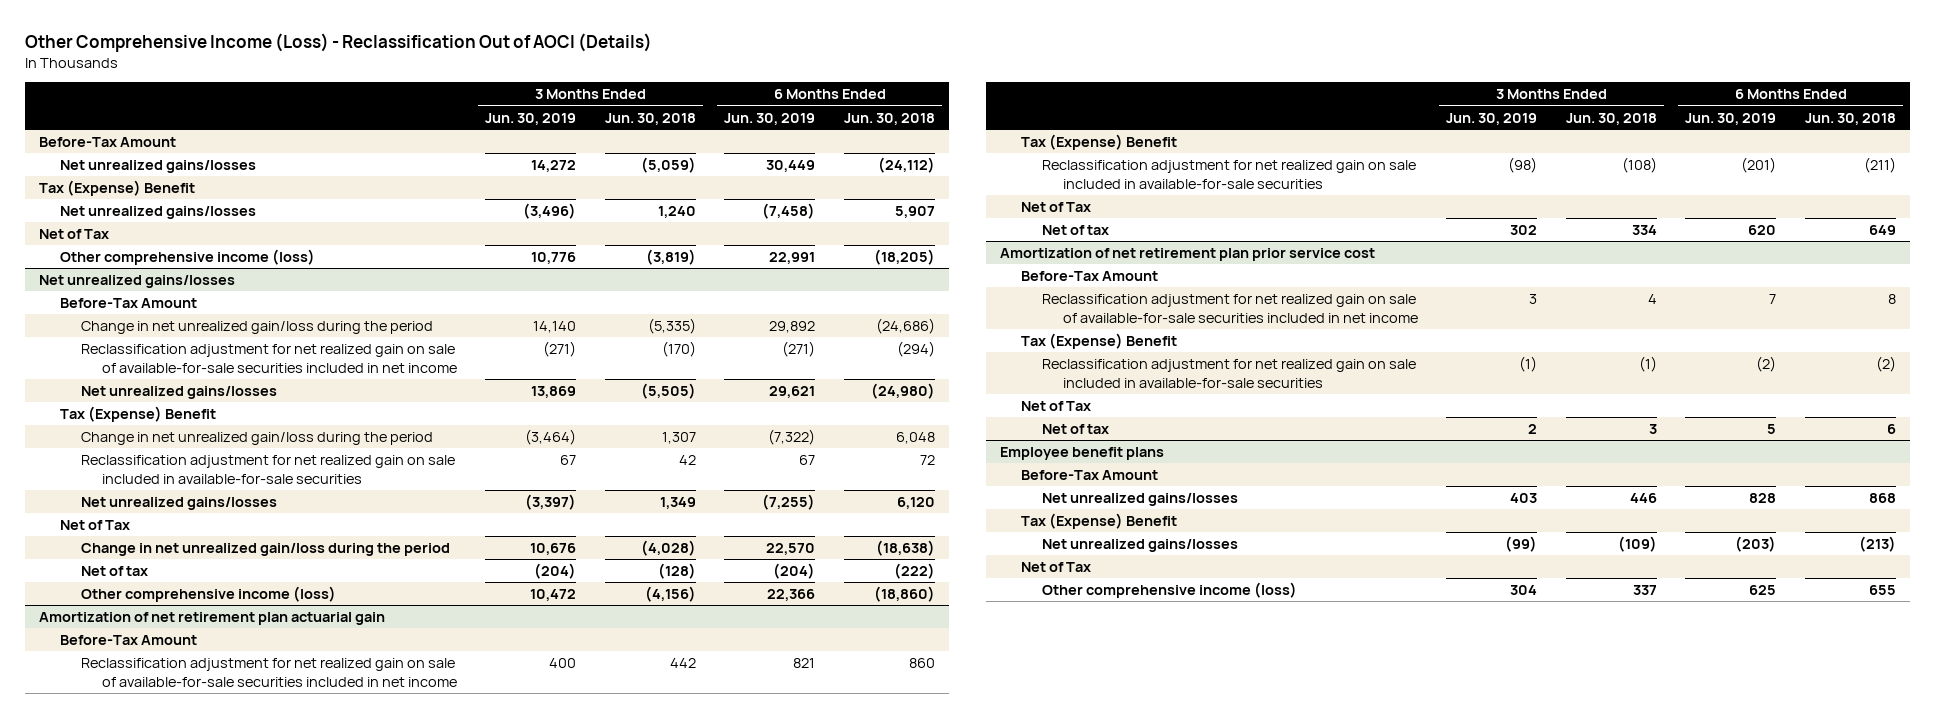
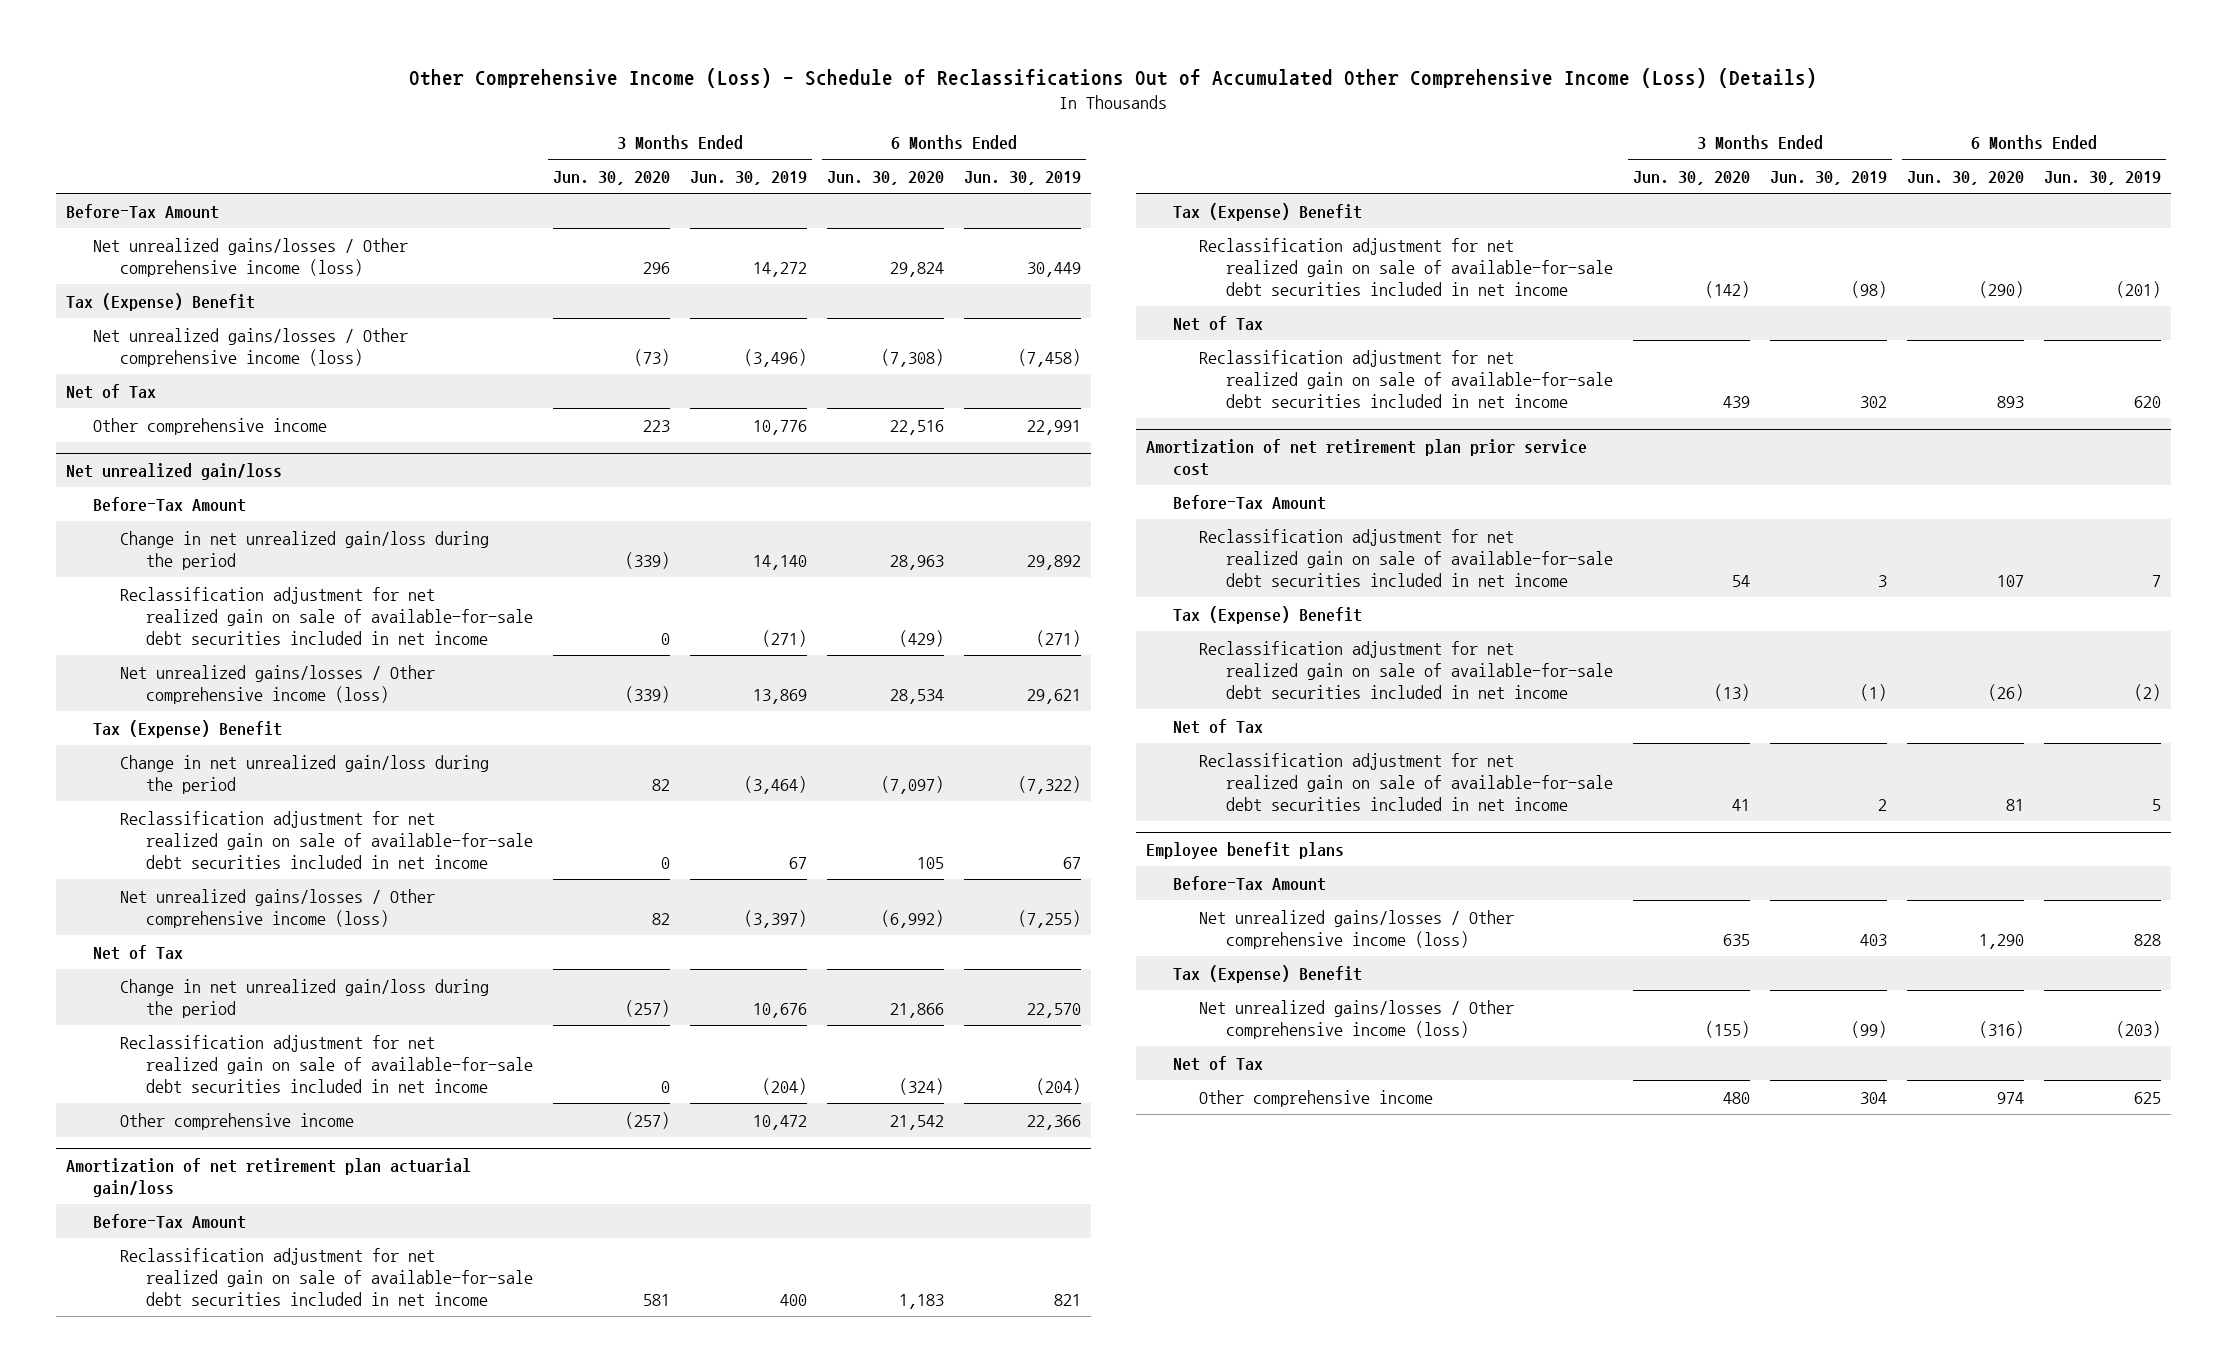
- Other Comprehensive Income (Loss) - Reclassification Out of AOCI (Details)
+ Other Comprehensive Income (Loss) - Schedule of Reclassifications Out of Accumulated Other Comprehensive Income (Loss) (Details)
- | 3 Months Ended Jun. 30, 2019 | 3 Months Ended Jun. 30, 2018 | 6 Months Ended Jun. 30, 2019 | 6 Months Ended Jun. 30, 2018
+ | 3 Months Ended Jun. 30, 2020 | 3 Months Ended Jun. 30, 2019 | 6 Months Ended Jun. 30, 2020 | 6 Months Ended Jun. 30, 2019
- Net unrealized gains/losses | 14,272 | (5,059) | 30,449 | (24,112)
+ Net unrealized gains/losses / Other comprehensive income (loss) | 296 | 14,272 | 29,824 | 30,449
- Net unrealized gains/losses | (3,496) | 1,240 | (7,458) | 5,907
+ Net unrealized gains/losses / Other comprehensive income (loss) | (73) | (3,496) | (7,308) | (7,458)
- Other comprehensive income (loss) | 10,776 | (3,819) | 22,991 | (18,205)
- Net unrealized gains/losses
+ Other comprehensive income | 223 | 10,776 | 22,516 | 22,991
+ Net unrealized gain/loss
- Reclassification adjustment for net realized gain on sale of available-for-sale securities included in net income | (271) | (170) | (271) | (294)
- Net unrealized gains/losses | 13,869 | (5,505) | 29,621 | (24,980)
+ Reclassification adjustment for net realized gain on sale of available-for-sale debt securities included in net income | 0 | (271) | (429) | (271)
+ Net unrealized gains/losses / Other comprehensive income (loss) | (339) | 13,869 | 28,534 | 29,621
- Reclassification adjustment for net realized gain on sale included in available-for-sale securities | 67 | 42 | 67 | 72
- Net unrealized gains/losses | (3,397) | 1,349 | (7,255) | 6,120
+ Reclassification adjustment for net realized gain on sale of available-for-sale debt securities included in net income | 0 | 67 | 105 | 67
+ Net unrealized gains/losses / Other comprehensive income (loss) | 82 | (3,397) | (6,992) | (7,255)
- Net of tax | (204) | (128) | (204) | (222)
- Other comprehensive income (loss) | 10,472 | (4,156) | 22,366 | (18,860)
- Amortization of net retirement plan actuarial gain
+ Reclassification adjustment for net realized gain on sale of available-for-sale debt securities included in net income | 0 | (204) | (324) | (204)
+ Other comprehensive income | (257) | 10,472 | 21,542 | 22,366
+ Amortization of net retirement plan actuarial gain/loss
- Reclassification adjustment for net realized gain on sale of available-for-sale securities included in net income | 400 | 442 | 821 | 860
+ Reclassification adjustment for net realized gain on sale of available-for-sale debt securities included in net income | 581 | 400 | 1,183 | 821
- Reclassification adjustment for net realized gain on sale included in available-for-sale securities | (98) | (108) | (201) | (211)
+ Reclassification adjustment for net realized gain on sale of available-for-sale debt securities included in net income | (142) | (98) | (290) | (201)
- Net of tax | 302 | 334 | 620 | 649
+ Reclassification adjustment for net realized gain on sale of available-for-sale debt securities included in net income | 439 | 302 | 893 | 620
@ Amortization of net retirement plan prior service cost
- Reclassification adjustment for net realized gain on sale of available-for-sale securities included in net income | 3 | 4 | 7 | 8
+ Reclassification adjustment for net realized gain on sale of available-for-sale debt securities included in net income | 54 | 3 | 107 | 7
- Reclassification adjustment for net realized gain on sale included in available-for-sale securities | (1) | (1) | (2) | (2)
+ Reclassification adjustment for net realized gain on sale of available-for-sale debt securities included in net income | (13) | (1) | (26) | (2)
- Net of tax | 2 | 3 | 5 | 6
+ Reclassification adjustment for net realized gain on sale of available-for-sale debt securities included in net income | 41 | 2 | 81 | 5
@ Employee benefit plans
- Net unrealized gains/losses | 403 | 446 | 828 | 868
+ Net unrealized gains/losses / Other comprehensive income (loss) | 635 | 403 | 1,290 | 828
- Net unrealized gains/losses | (99) | (109) | (203) | (213)
+ Net unrealized gains/losses / Other comprehensive income (loss) | (155) | (99) | (316) | (203)
- Other comprehensive income (loss) | 304 | 337 | 625 | 655
+ Other comprehensive income | 480 | 304 | 974 | 625

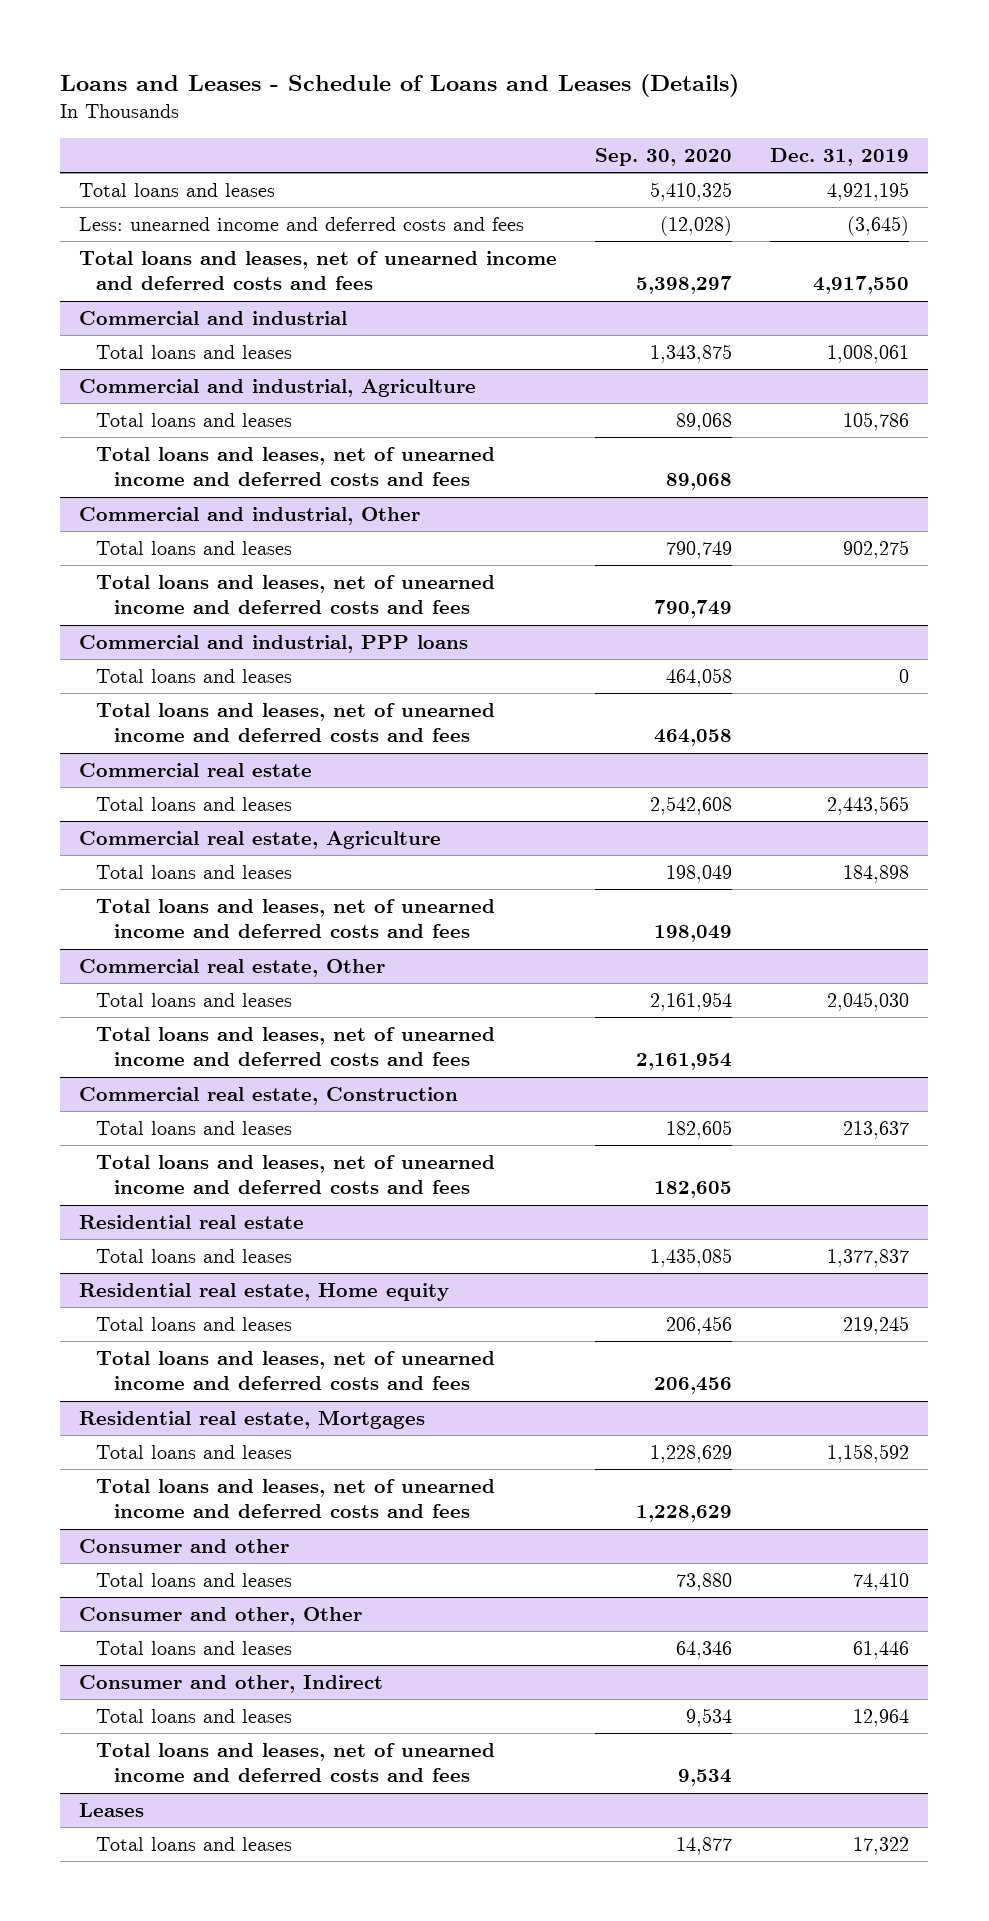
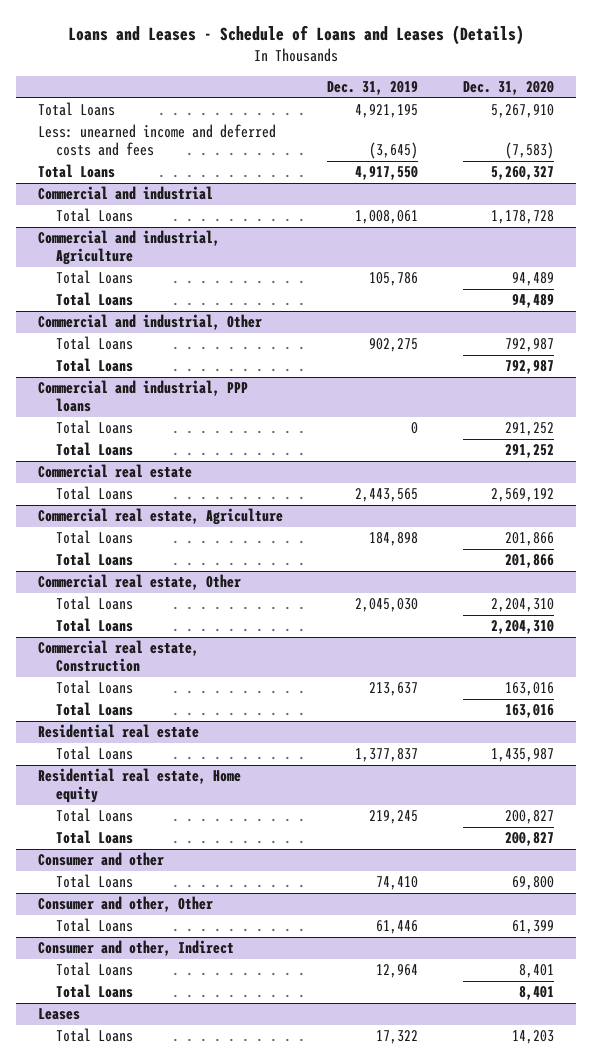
- | Sep. 30, 2020 | Dec. 31, 2019
+ | Dec. 31, 2019 | Dec. 31, 2020
- Total loans and leases | 5,410,325 | 4,921,195
+ Total Loans | 4,921,195 | 5,267,910
- Total loans and leases, net of unearned income and deferred costs and fees | 5,398,297 | 4,917,550
+ Total Loans | 4,917,550 | 5,260,327
@ Commercial and industrial
- Total loans and leases | 1,343,875 | 1,008,061
+ Total Loans | 1,008,061 | 1,178,728
@ Commercial and industrial, Agriculture
- Total loans and leases | 89,068 | 105,786
- Total loans and leases, net of unearned income and deferred costs and fees | 89,068 |
+ Total Loans | 105,786 | 94,489
+ Total Loans | | 94,489
@ Commercial and industrial, Other
- Total loans and leases | 790,749 | 902,275
- Total loans and leases, net of unearned income and deferred costs and fees | 790,749 |
+ Total Loans | 902,275 | 792,987
+ Total Loans | | 792,987
@ Commercial and industrial, PPP loans
- Total loans and leases | 464,058 | 0
- Total loans and leases, net of unearned income and deferred costs and fees | 464,058 |
+ Total Loans | 0 | 291,252
+ Total Loans | | 291,252
@ Commercial real estate
- Total loans and leases | 2,542,608 | 2,443,565
+ Total Loans | 2,443,565 | 2,569,192
@ Commercial real estate, Agriculture
- Total loans and leases | 198,049 | 184,898
- Total loans and leases, net of unearned income and deferred costs and fees | 198,049 |
+ Total Loans | 184,898 | 201,866
+ Total Loans | | 201,866
@ Commercial real estate, Other
- Total loans and leases | 2,161,954 | 2,045,030
- Total loans and leases, net of unearned income and deferred costs and fees | 2,161,954 |
+ Total Loans | 2,045,030 | 2,204,310
+ Total Loans | | 2,204,310
@ Commercial real estate, Construction
- Total loans and leases | 182,605 | 213,637
- Total loans and leases, net of unearned income and deferred costs and fees | 182,605 |
+ Total Loans | 213,637 | 163,016
+ Total Loans | | 163,016
@ Residential real estate
- Total loans and leases | 1,435,085 | 1,377,837
+ Total Loans | 1,377,837 | 1,435,987
@ Residential real estate, Home equity
- Total loans and leases | 206,456 | 219,245
- Total loans and leases, net of unearned income and deferred costs and fees | 206,456 |
- Residential real estate, Mortgages
- Total loans and leases | 1,228,629 | 1,158,592
- Total loans and leases, net of unearned income and deferred costs and fees | 1,228,629 |
@ Residential real estate, Home equity
+ Total Loans | 219,245 | 200,827
+ Total Loans | | 200,827
@ Consumer and other
- Total loans and leases | 73,880 | 74,410
+ Total Loans | 74,410 | 69,800
@ Consumer and other, Other
- Total loans and leases | 64,346 | 61,446
+ Total Loans | 61,446 | 61,399
@ Consumer and other, Indirect
- Total loans and leases | 9,534 | 12,964
- Total loans and leases, net of unearned income and deferred costs and fees | 9,534 |
+ Total Loans | 12,964 | 8,401
+ Total Loans | | 8,401
@ Leases
- Total loans and leases | 14,877 | 17,322
+ Total Loans | 17,322 | 14,203

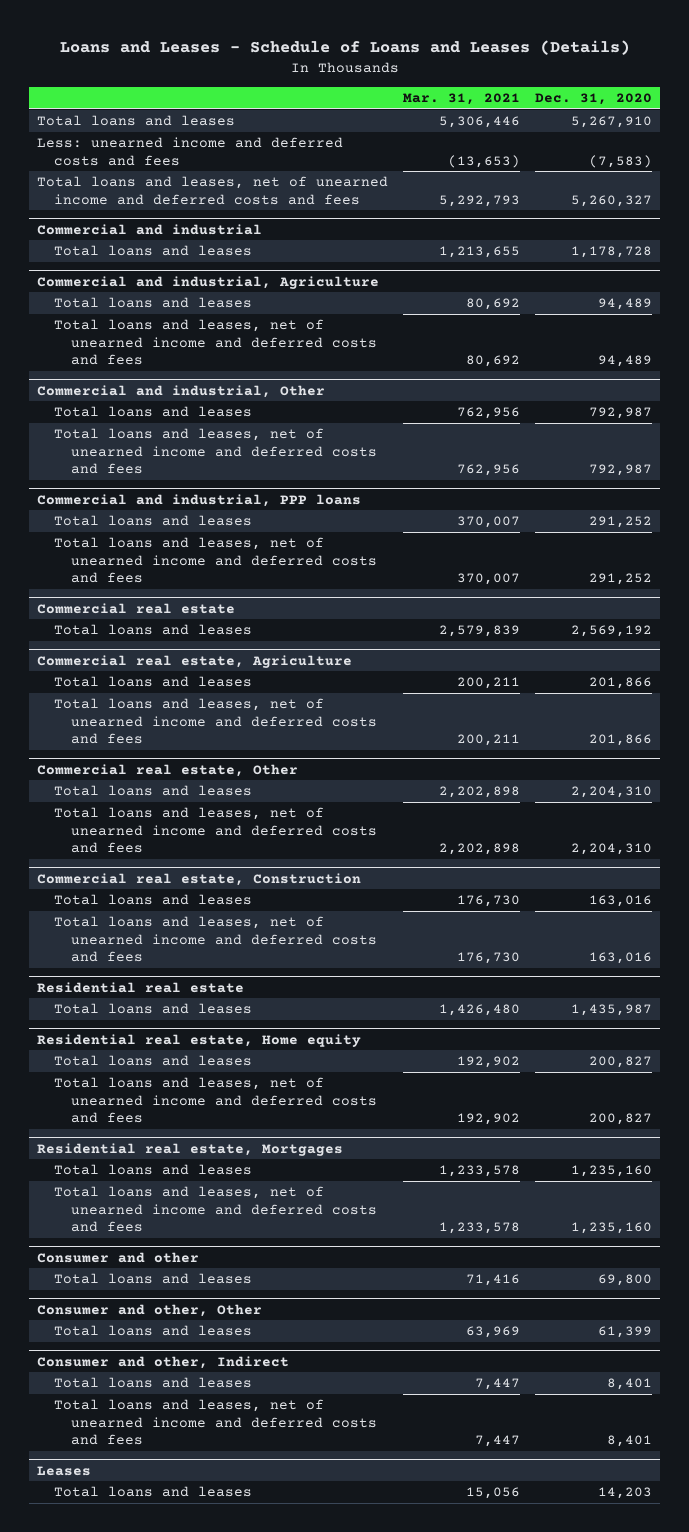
- | Dec. 31, 2019 | Dec. 31, 2020
+ | Mar. 31, 2021 | Dec. 31, 2020
- Total Loans | 4,921,195 | 5,267,910
+ Total loans and leases | 5,306,446 | 5,267,910
- Total Loans | 4,917,550 | 5,260,327
+ Total loans and leases, net of unearned income and deferred costs and fees | 5,292,793 | 5,260,327
@ Commercial and industrial
- Total Loans | 1,008,061 | 1,178,728
+ Total loans and leases | 1,213,655 | 1,178,728
@ Commercial and industrial, Agriculture
- Total Loans | 105,786 | 94,489
- Total Loans | | 94,489
+ Total loans and leases | 80,692 | 94,489
+ Total loans and leases, net of unearned income and deferred costs and fees | 80,692 | 94,489
@ Commercial and industrial, Other
- Total Loans | 902,275 | 792,987
- Total Loans | | 792,987
+ Total loans and leases | 762,956 | 792,987
+ Total loans and leases, net of unearned income and deferred costs and fees | 762,956 | 792,987
@ Commercial and industrial, PPP loans
- Total Loans | 0 | 291,252
- Total Loans | | 291,252
+ Total loans and leases | 370,007 | 291,252
+ Total loans and leases, net of unearned income and deferred costs and fees | 370,007 | 291,252
@ Commercial real estate
- Total Loans | 2,443,565 | 2,569,192
+ Total loans and leases | 2,579,839 | 2,569,192
@ Commercial real estate, Agriculture
- Total Loans | 184,898 | 201,866
- Total Loans | | 201,866
+ Total loans and leases | 200,211 | 201,866
+ Total loans and leases, net of unearned income and deferred costs and fees | 200,211 | 201,866
@ Commercial real estate, Other
- Total Loans | 2,045,030 | 2,204,310
- Total Loans | | 2,204,310
+ Total loans and leases | 2,202,898 | 2,204,310
+ Total loans and leases, net of unearned income and deferred costs and fees | 2,202,898 | 2,204,310
@ Commercial real estate, Construction
- Total Loans | 213,637 | 163,016
- Total Loans | | 163,016
+ Total loans and leases | 176,730 | 163,016
+ Total loans and leases, net of unearned income and deferred costs and fees | 176,730 | 163,016
@ Residential real estate
- Total Loans | 1,377,837 | 1,435,987
+ Total loans and leases | 1,426,480 | 1,435,987
@ Residential real estate, Home equity
- Total Loans | 219,245 | 200,827
- Total Loans | | 200,827
+ Total loans and leases | 192,902 | 200,827
+ Total loans and leases, net of unearned income and deferred costs and fees | 192,902 | 200,827
+ Residential real estate, Mortgages
+ Total loans and leases | 1,233,578 | 1,235,160
+ Total loans and leases, net of unearned income and deferred costs and fees | 1,233,578 | 1,235,160
@ Consumer and other
- Total Loans | 74,410 | 69,800
+ Total loans and leases | 71,416 | 69,800
@ Consumer and other, Other
- Total Loans | 61,446 | 61,399
+ Total loans and leases | 63,969 | 61,399
@ Consumer and other, Indirect
- Total Loans | 12,964 | 8,401
- Total Loans | | 8,401
+ Total loans and leases | 7,447 | 8,401
+ Total loans and leases, net of unearned income and deferred costs and fees | 7,447 | 8,401
@ Leases
- Total Loans | 17,322 | 14,203
+ Total loans and leases | 15,056 | 14,203

